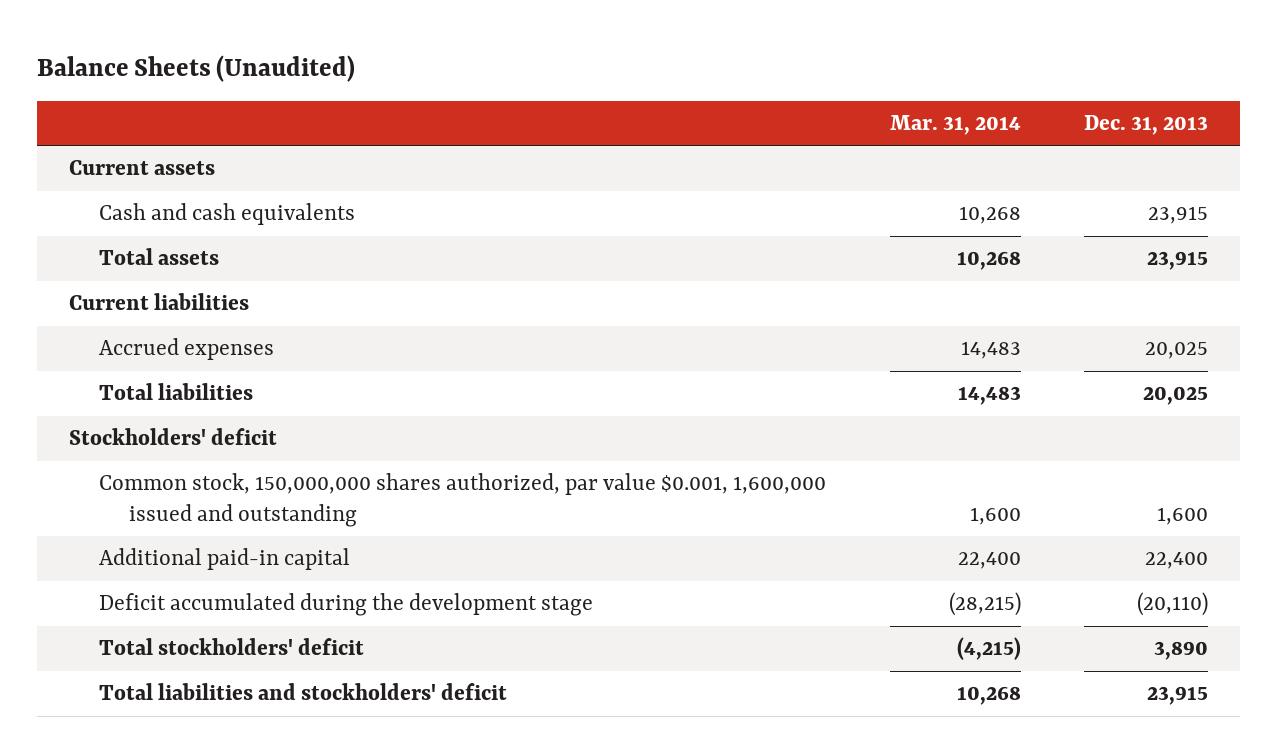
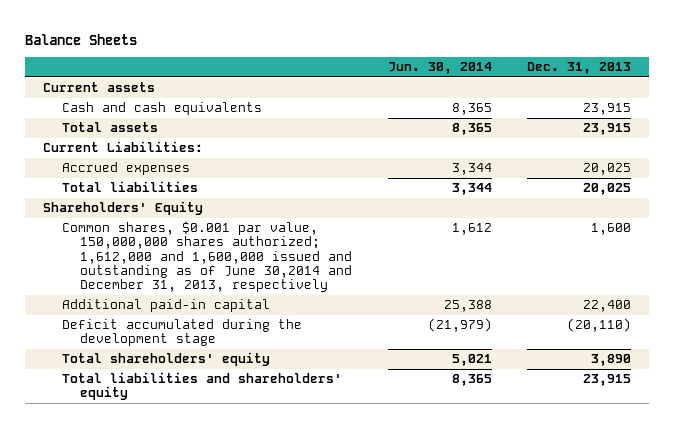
- Balance Sheets (Unaudited)
+ Balance Sheets
- | Mar. 31, 2014 | Dec. 31, 2013
+ | Jun. 30, 2014 | Dec. 31, 2013
- Current liabilities
+ Current Liabilities:
- Stockholders' deficit
- Common stock, 150,000,000 shares authorized, par value $0.001, 1,600,000 issued and outstanding | 1,600 | 1,600
+ Shareholders' Equity
+ Common shares, $0.001 par value, 150,000,000 shares authorized; 1,612,000 and 1,600,000 issued and outstanding as of June 30,2014 and December 31, 2013, respectively | 1,612 | 1,600
- Total stockholders' deficit | (4,215) | 3,890
- Total liabilities and stockholders' deficit | 10,268 | 23,915
+ Total shareholders' equity | 5,021 | 3,890
+ Total liabilities and shareholders' equity | 8,365 | 23,915

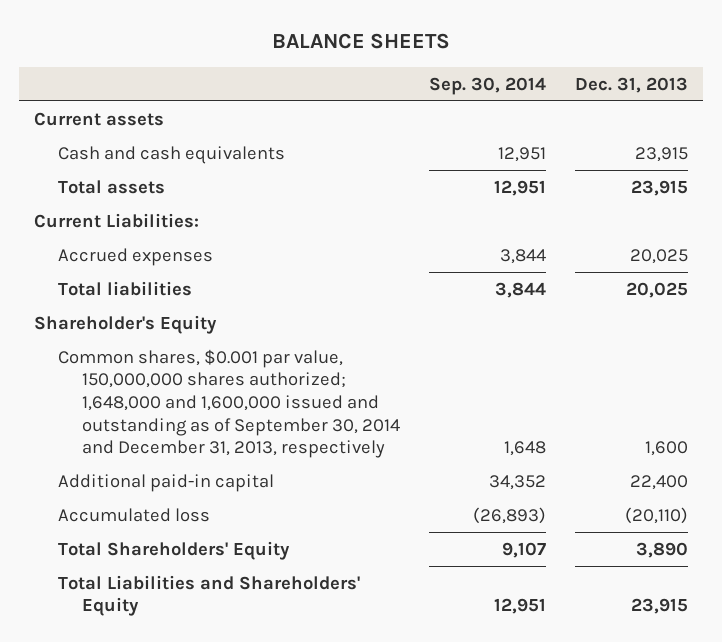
- Balance Sheets
+ BALANCE SHEETS
- | Jun. 30, 2014 | Dec. 31, 2013
+ | Sep. 30, 2014 | Dec. 31, 2013
- Shareholders' Equity
- Common shares, $0.001 par value, 150,000,000 shares authorized; 1,612,000 and 1,600,000 issued and outstanding as of June 30,2014 and December 31, 2013, respectively | 1,612 | 1,600
+ Shareholder's Equity
+ Common shares, $0.001 par value, 150,000,000 shares authorized; 1,648,000 and 1,600,000 issued and outstanding as of September 30, 2014 and December 31, 2013, respectively | 1,648 | 1,600
- Deficit accumulated during the development stage | (21,979) | (20,110)
- Total shareholders' equity | 5,021 | 3,890
- Total liabilities and shareholders' equity | 8,365 | 23,915
+ Accumulated loss | (26,893) | (20,110)
+ Total Shareholders' Equity | 9,107 | 3,890
+ Total Liabilities and Shareholders' Equity | 12,951 | 23,915

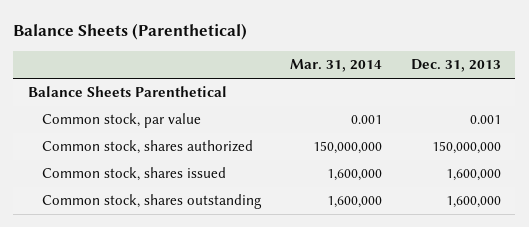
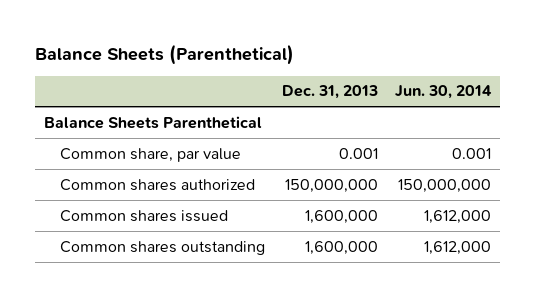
- | Mar. 31, 2014 | Dec. 31, 2013
+ | Dec. 31, 2013 | Jun. 30, 2014
- Common stock, par value | 0.001 | 0.001
- Common stock, shares authorized | 150,000,000 | 150,000,000
- Common stock, shares issued | 1,600,000 | 1,600,000
- Common stock, shares outstanding | 1,600,000 | 1,600,000
+ Common share, par value | 0.001 | 0.001
+ Common shares authorized | 150,000,000 | 150,000,000
+ Common shares issued | 1,600,000 | 1,612,000
+ Common shares outstanding | 1,600,000 | 1,612,000

